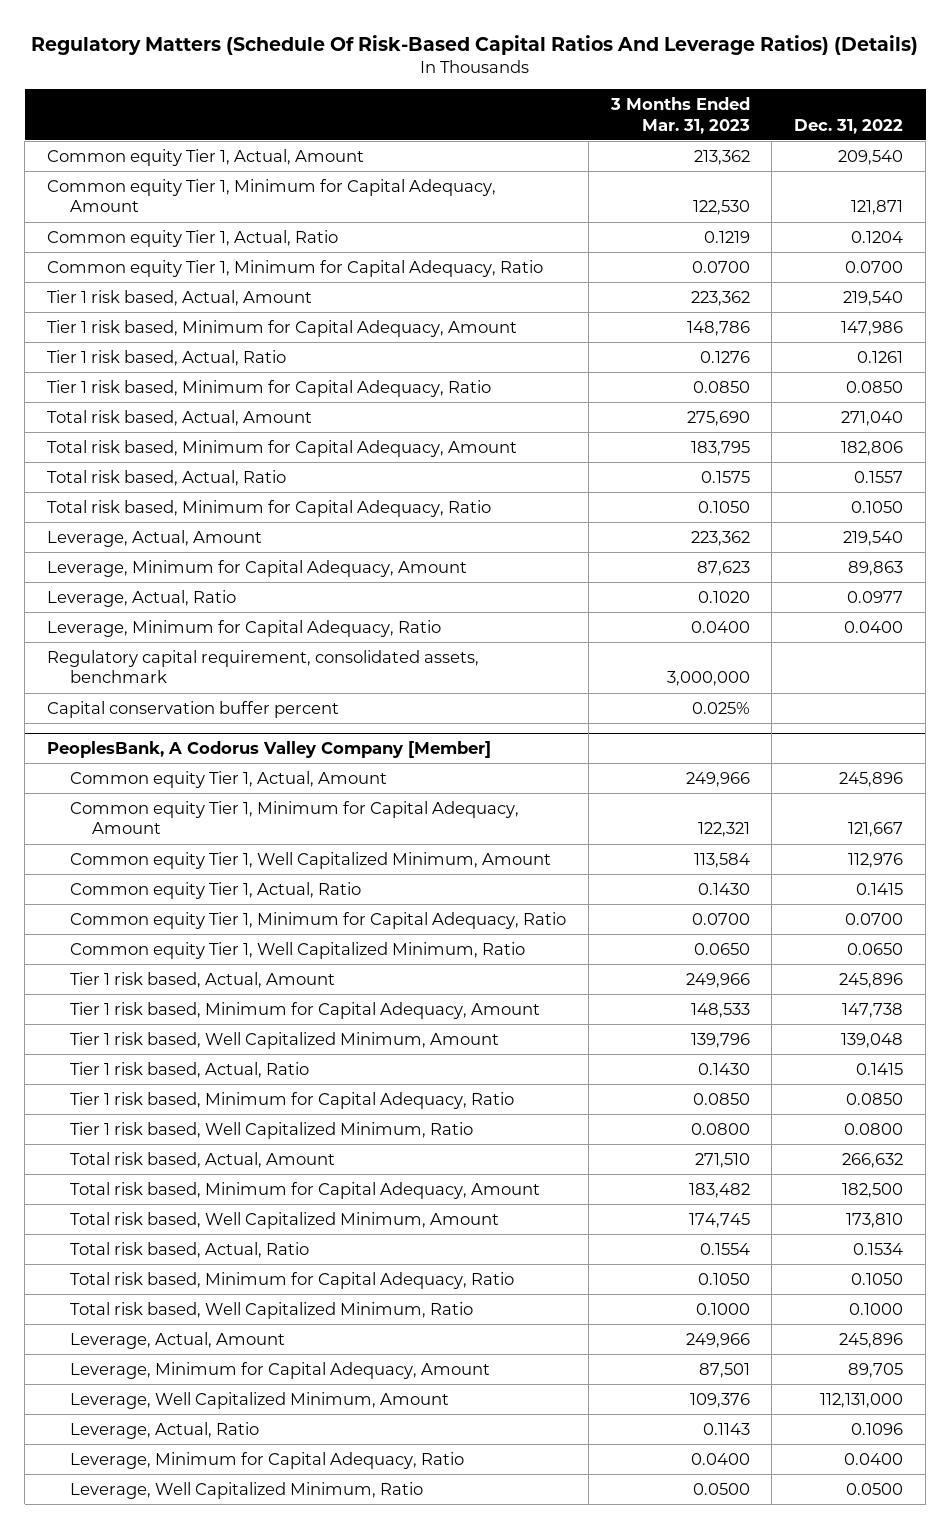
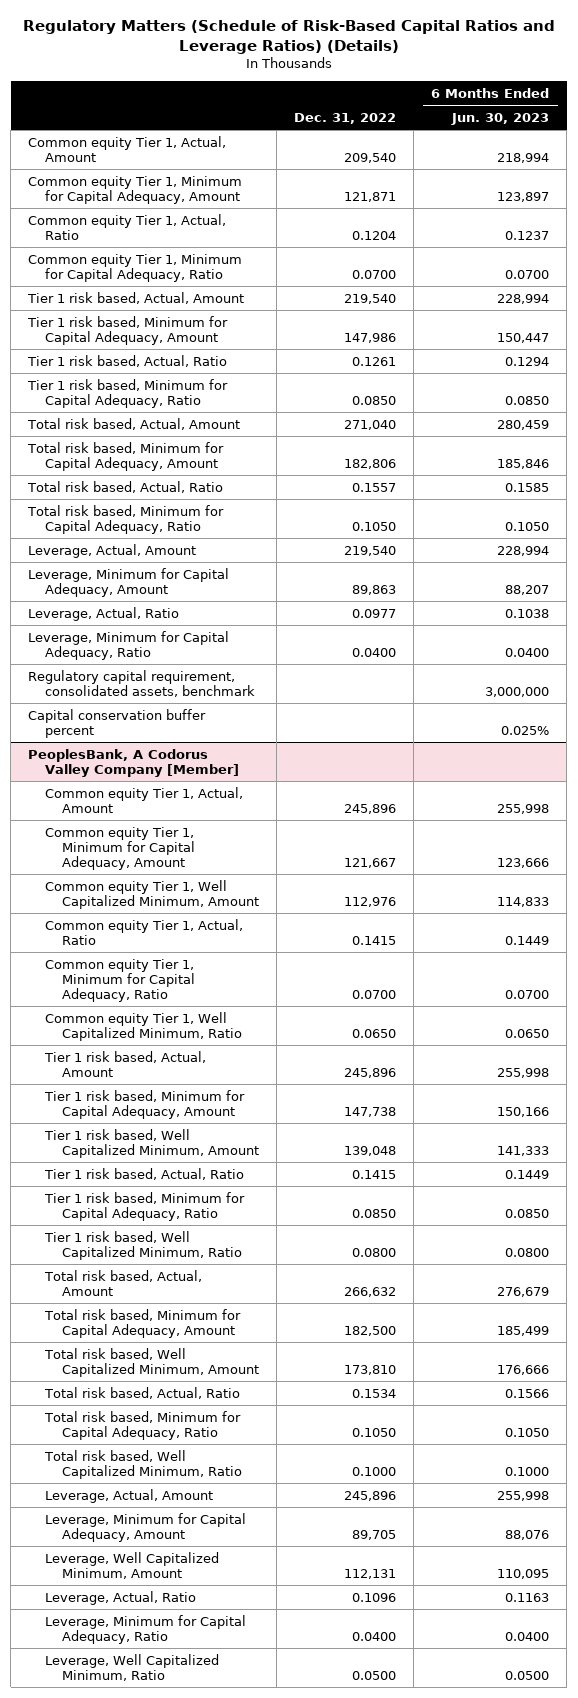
- Regulatory Matters (Schedule Of Risk-Based Capital Ratios And Leverage Ratios) (Details)
+ Regulatory Matters (Schedule of Risk-Based Capital Ratios and Leverage Ratios) (Details)
- | 3 Months Ended Mar. 31, 2023 | Dec. 31, 2022
+ | Dec. 31, 2022 | 6 Months Ended Jun. 30, 2023
@ PeoplesBank, A Codorus Valley Company [Member]
- Leverage, Well Capitalized Minimum, Amount | 109,376 | 112,131,000
+ Leverage, Well Capitalized Minimum, Amount | 112,131 | 110,095

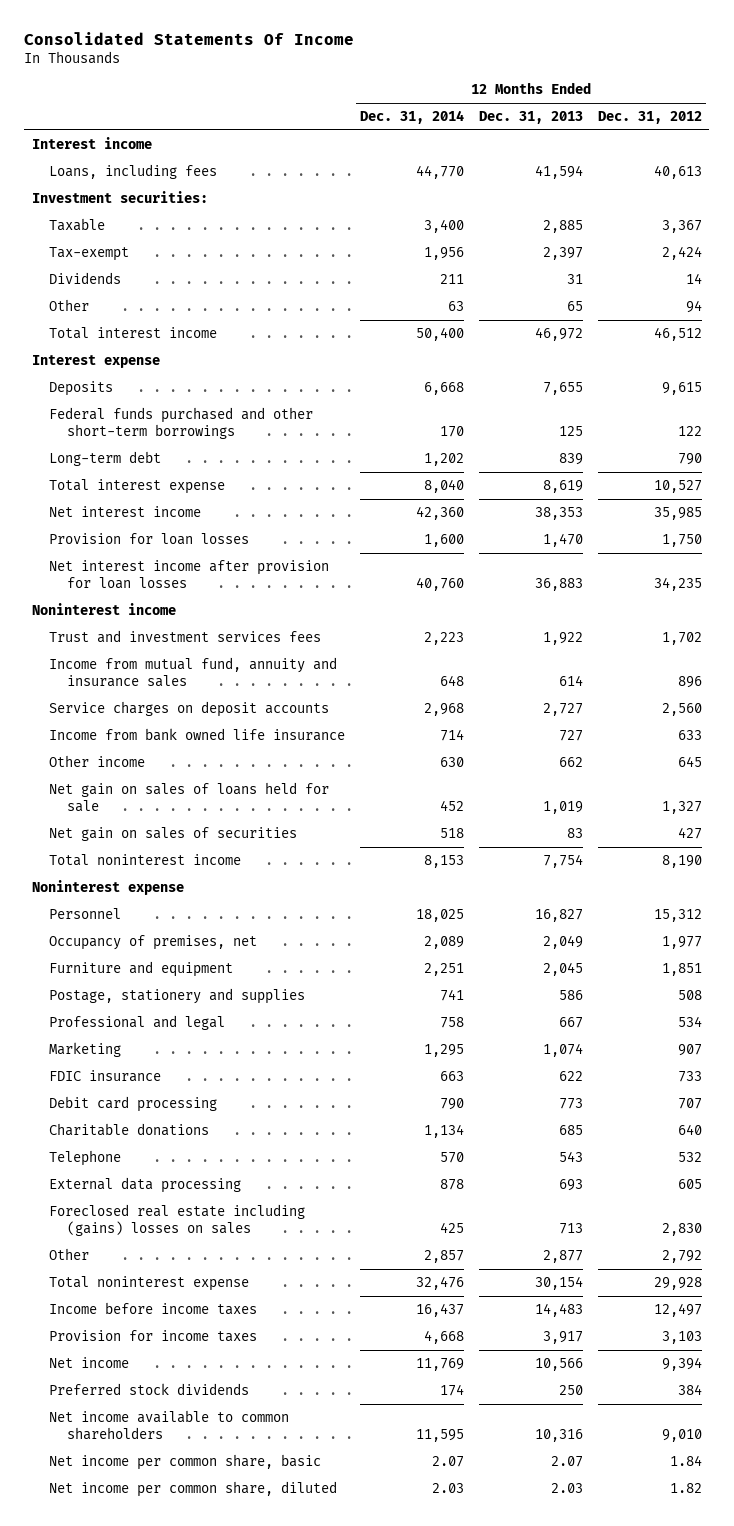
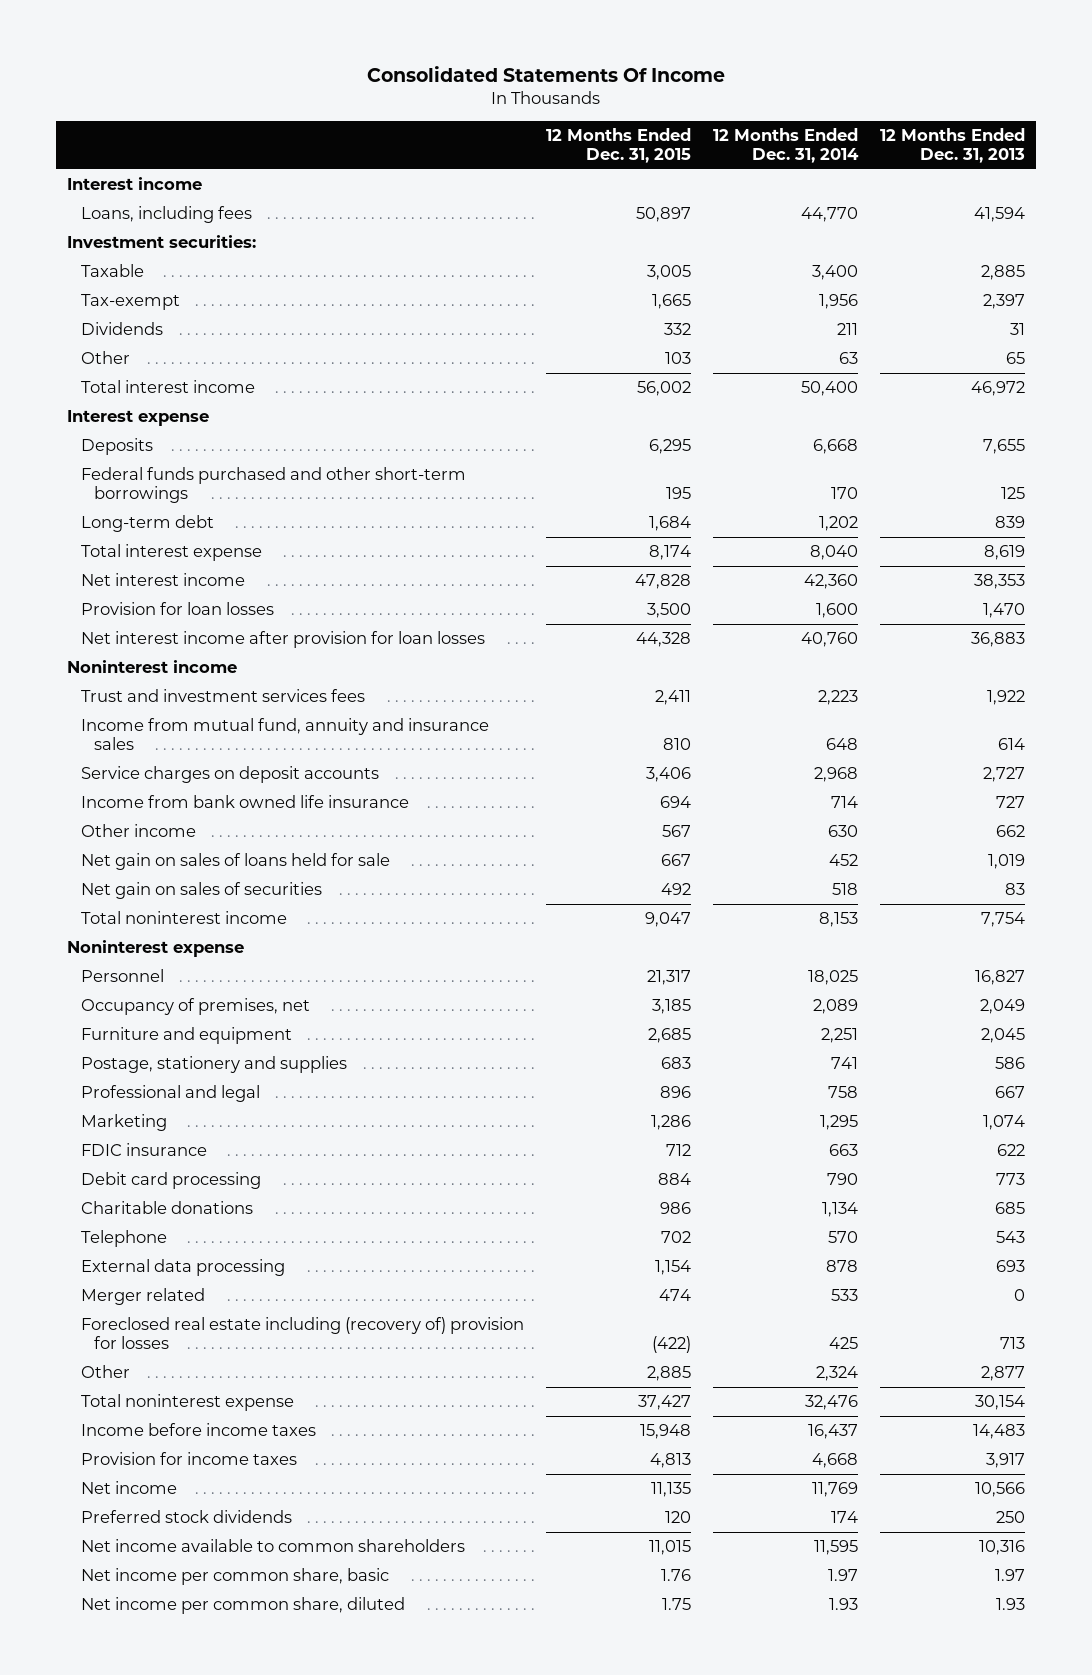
- | 12 Months Ended Dec. 31, 2014 | 12 Months Ended Dec. 31, 2013 | 12 Months Ended Dec. 31, 2012
+ | 12 Months Ended Dec. 31, 2015 | 12 Months Ended Dec. 31, 2014 | 12 Months Ended Dec. 31, 2013
- Foreclosed real estate including (gains) losses on sales | 425 | 713 | 2,830
- Other | 2,857 | 2,877 | 2,792
+ Merger related | 474 | 533 | 0
+ Foreclosed real estate including (recovery of) provision for losses | (422) | 425 | 713
+ Other | 2,885 | 2,324 | 2,877
- Net income per common share, basic | 2.07 | 2.07 | 1.84
- Net income per common share, diluted | 2.03 | 2.03 | 1.82
+ Net income per common share, basic | 1.76 | 1.97 | 1.97
+ Net income per common share, diluted | 1.75 | 1.93 | 1.93

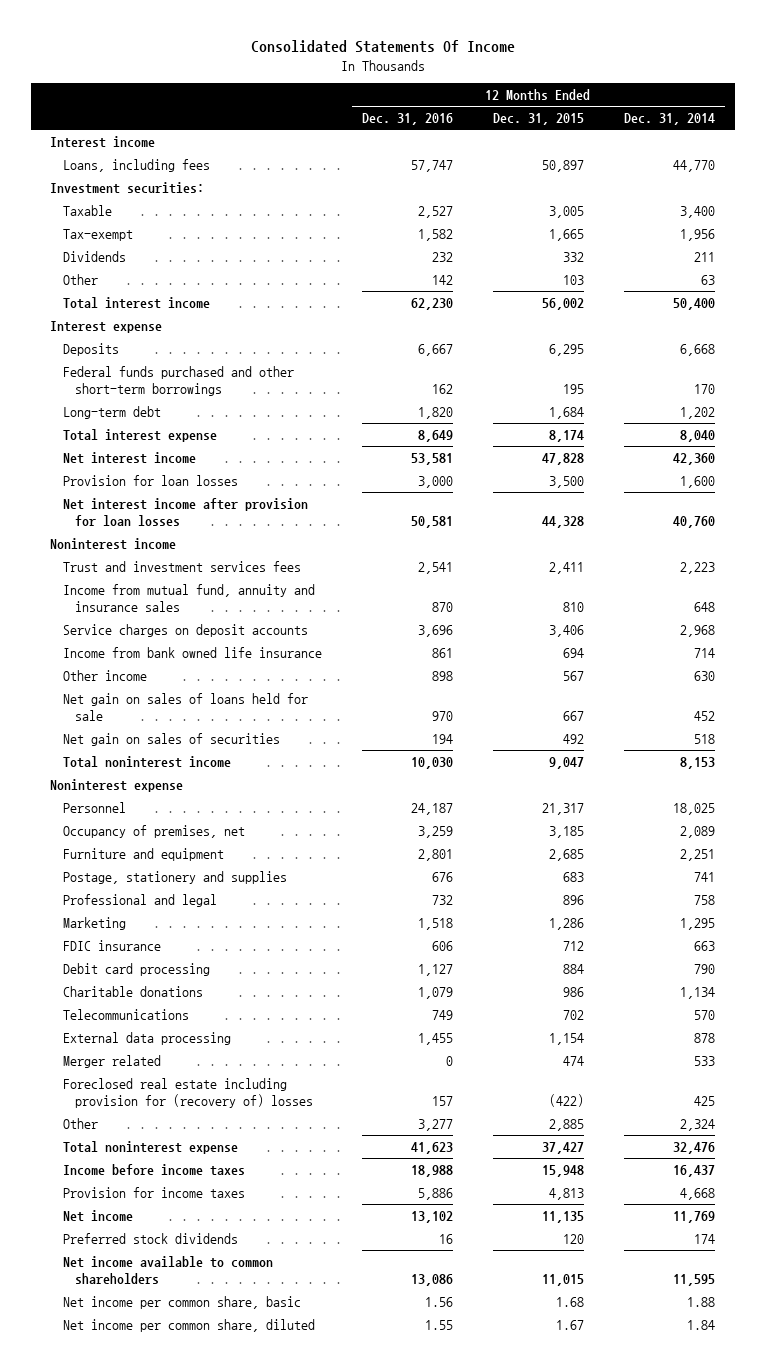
- | 12 Months Ended Dec. 31, 2015 | 12 Months Ended Dec. 31, 2014 | 12 Months Ended Dec. 31, 2013
+ | 12 Months Ended Dec. 31, 2016 | 12 Months Ended Dec. 31, 2015 | 12 Months Ended Dec. 31, 2014
- Telephone | 702 | 570 | 543
+ Telecommunications | 749 | 702 | 570
- Foreclosed real estate including (recovery of) provision for losses | (422) | 425 | 713
+ Foreclosed real estate including provision for (recovery of) losses | 157 | (422) | 425
- Net income per common share, basic | 1.76 | 1.97 | 1.97
- Net income per common share, diluted | 1.75 | 1.93 | 1.93
+ Net income per common share, basic | 1.56 | 1.68 | 1.88
+ Net income per common share, diluted | 1.55 | 1.67 | 1.84

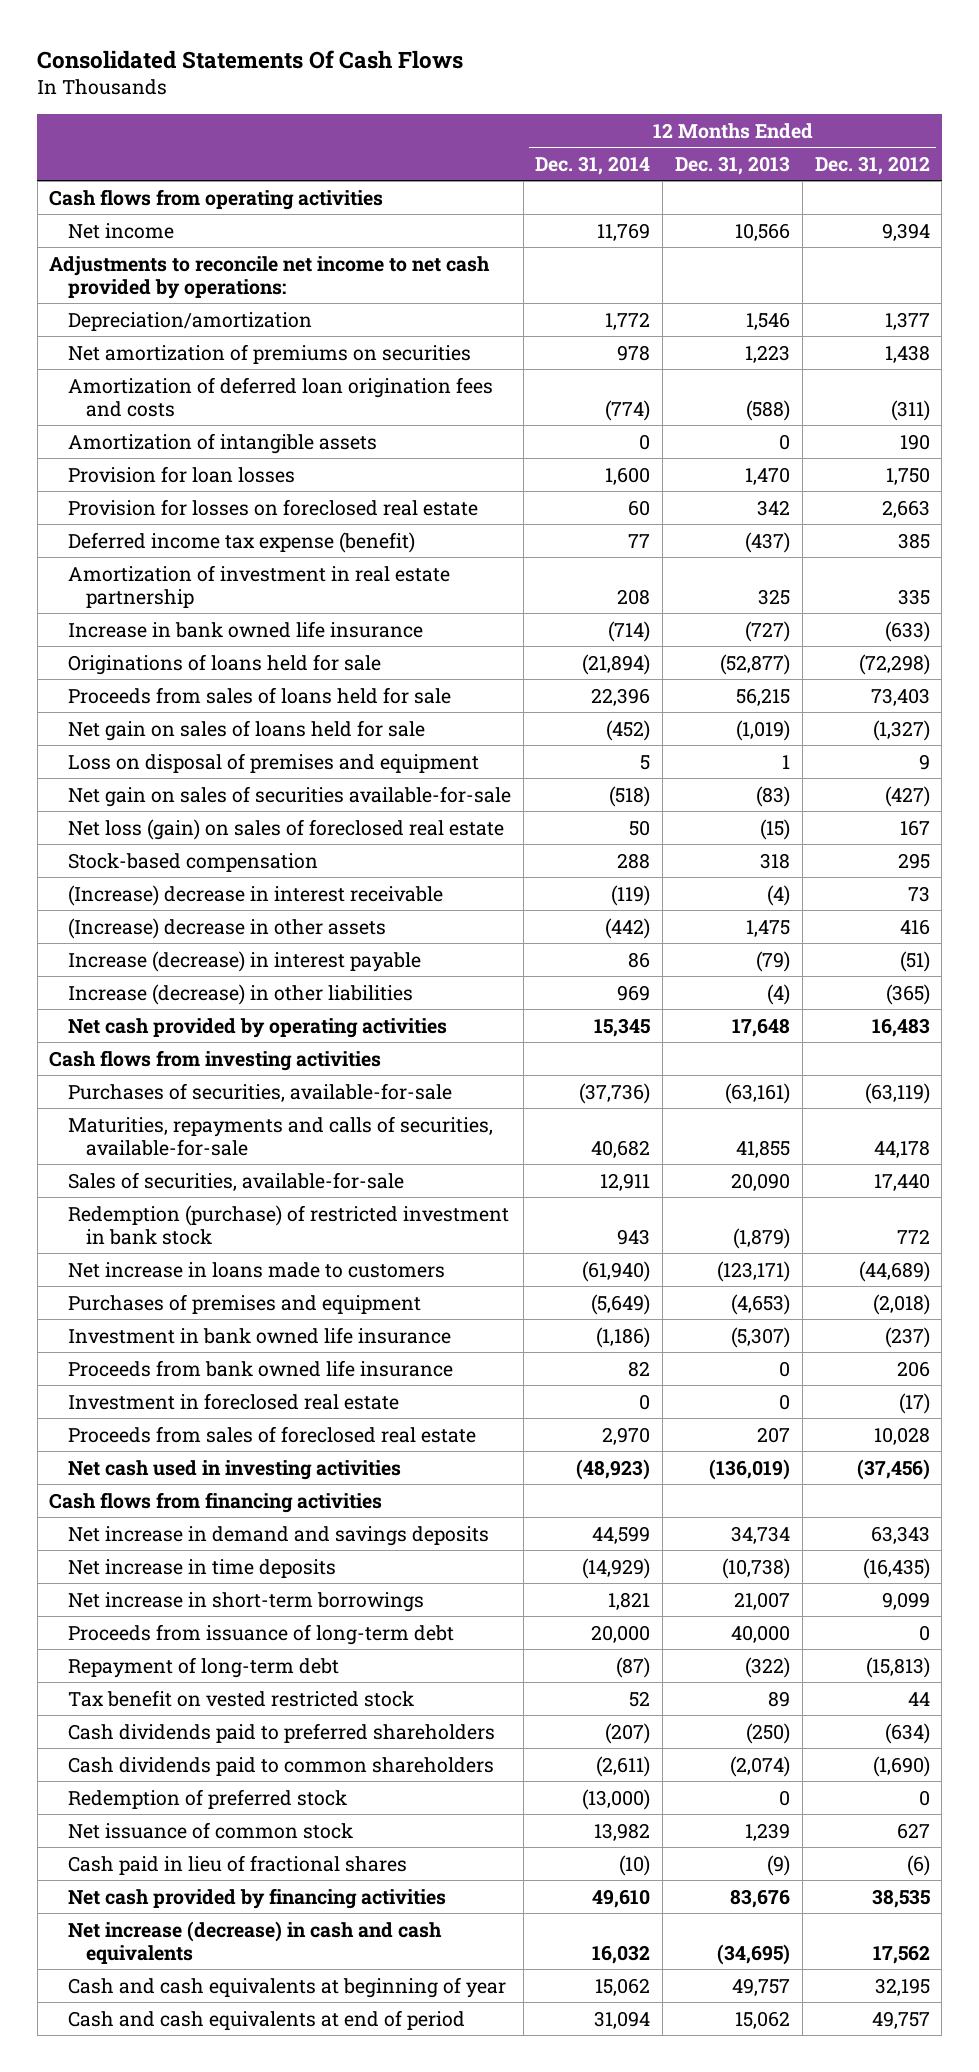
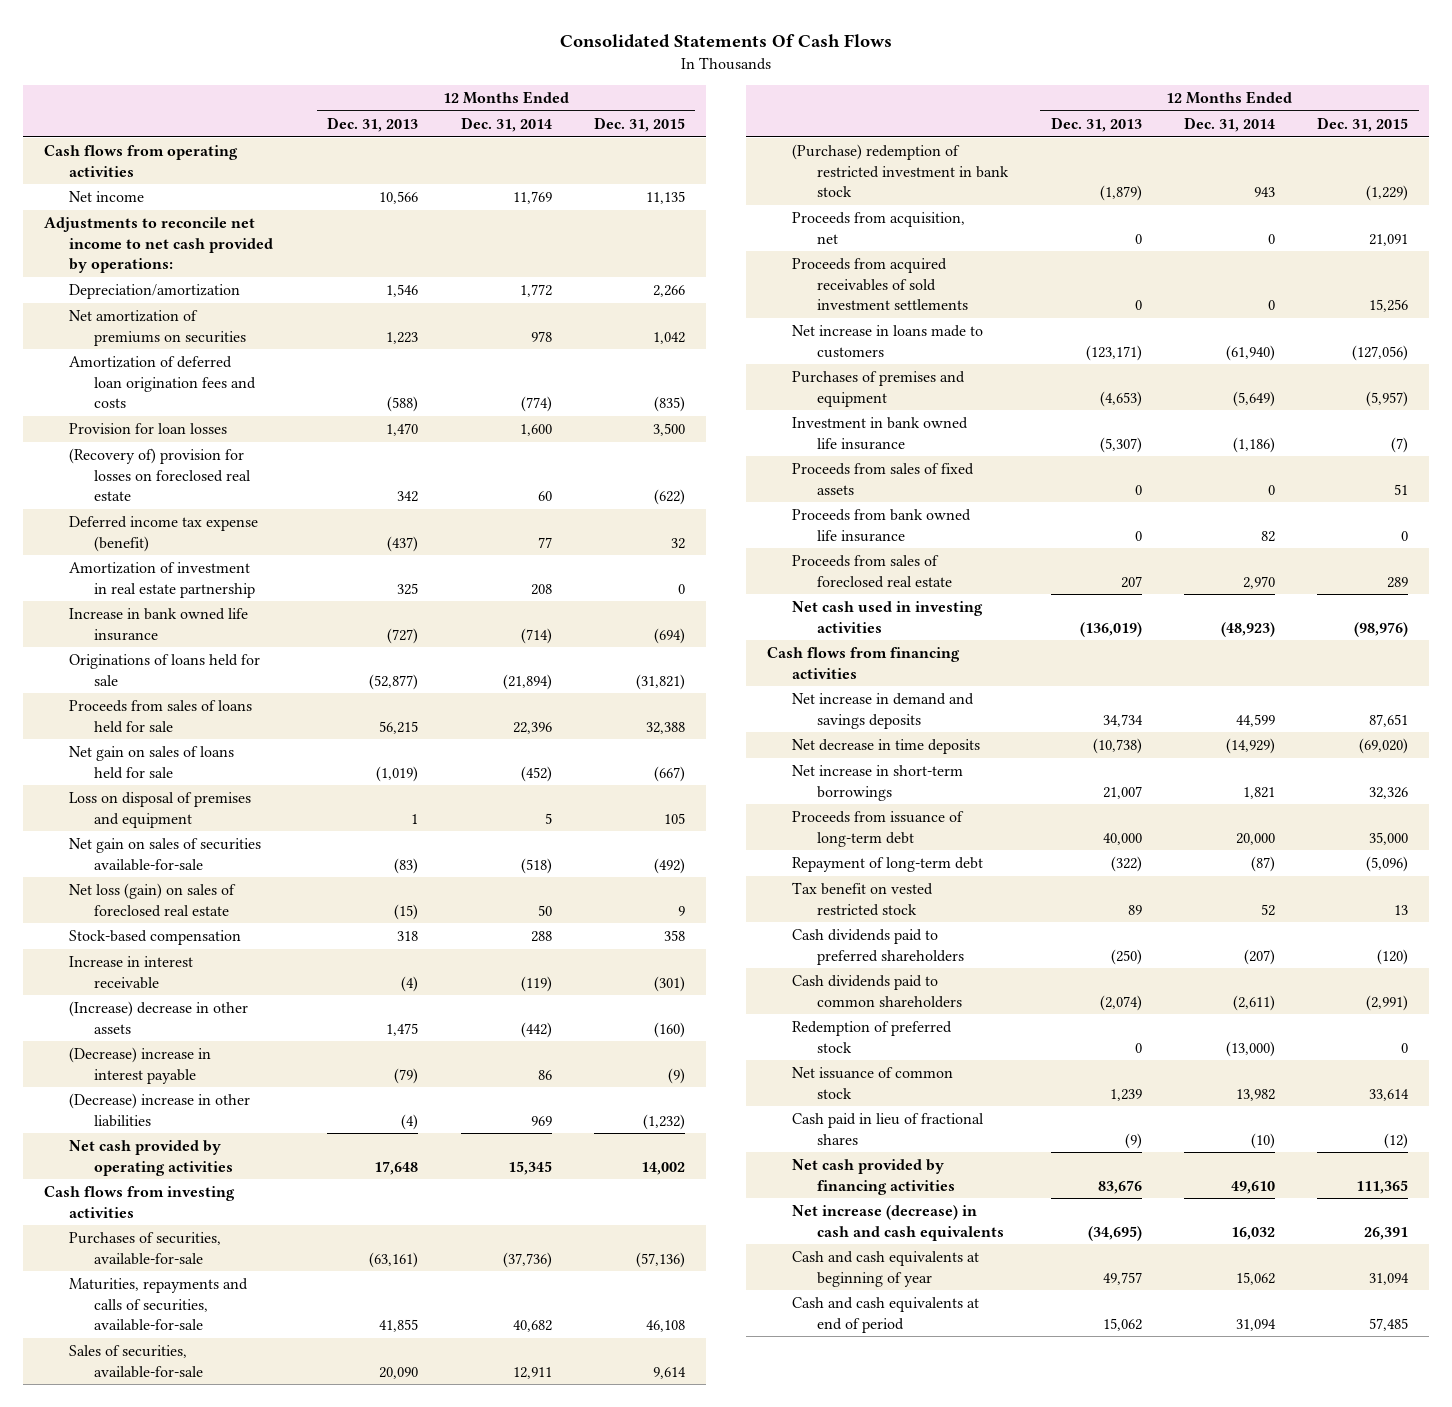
- | 12 Months Ended Dec. 31, 2014 | 12 Months Ended Dec. 31, 2013 | 12 Months Ended Dec. 31, 2012
+ | 12 Months Ended Dec. 31, 2013 | 12 Months Ended Dec. 31, 2014 | 12 Months Ended Dec. 31, 2015
- Amortization of intangible assets | 0 | 0 | 190
- Provision for losses on foreclosed real estate | 60 | 342 | 2,663
+ (Recovery of) provision for losses on foreclosed real estate | 342 | 60 | (622)
- (Increase) decrease in interest receivable | (119) | (4) | 73
+ Increase in interest receivable | (4) | (119) | (301)
- Increase (decrease) in interest payable | 86 | (79) | (51)
- Increase (decrease) in other liabilities | 969 | (4) | (365)
+ (Decrease) increase in interest payable | (79) | 86 | (9)
+ (Decrease) increase in other liabilities | (4) | 969 | (1,232)
- Redemption (purchase) of restricted investment in bank stock | 943 | (1,879) | 772
+ (Purchase) redemption of restricted investment in bank stock | (1,879) | 943 | (1,229)
+ Proceeds from acquisition, net | 0 | 0 | 21,091
+ Proceeds from acquired receivables of sold investment settlements | 0 | 0 | 15,256
+ Proceeds from sales of fixed assets | 0 | 0 | 51
- Investment in foreclosed real estate | 0 | 0 | (17)
- Net increase in time deposits | (14,929) | (10,738) | (16,435)
+ Net decrease in time deposits | (10,738) | (14,929) | (69,020)

